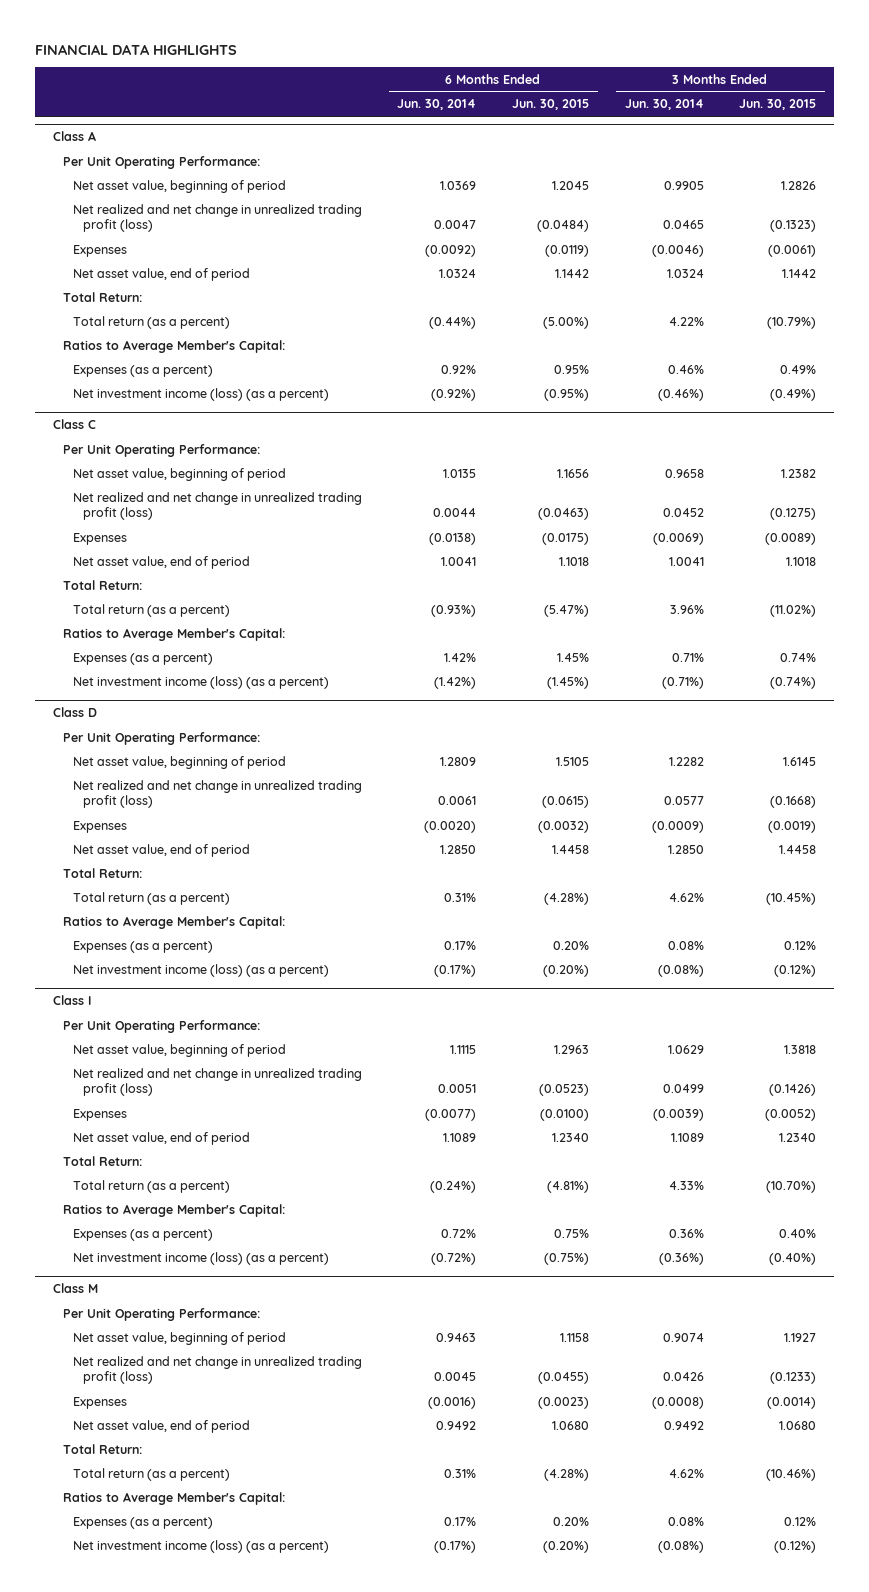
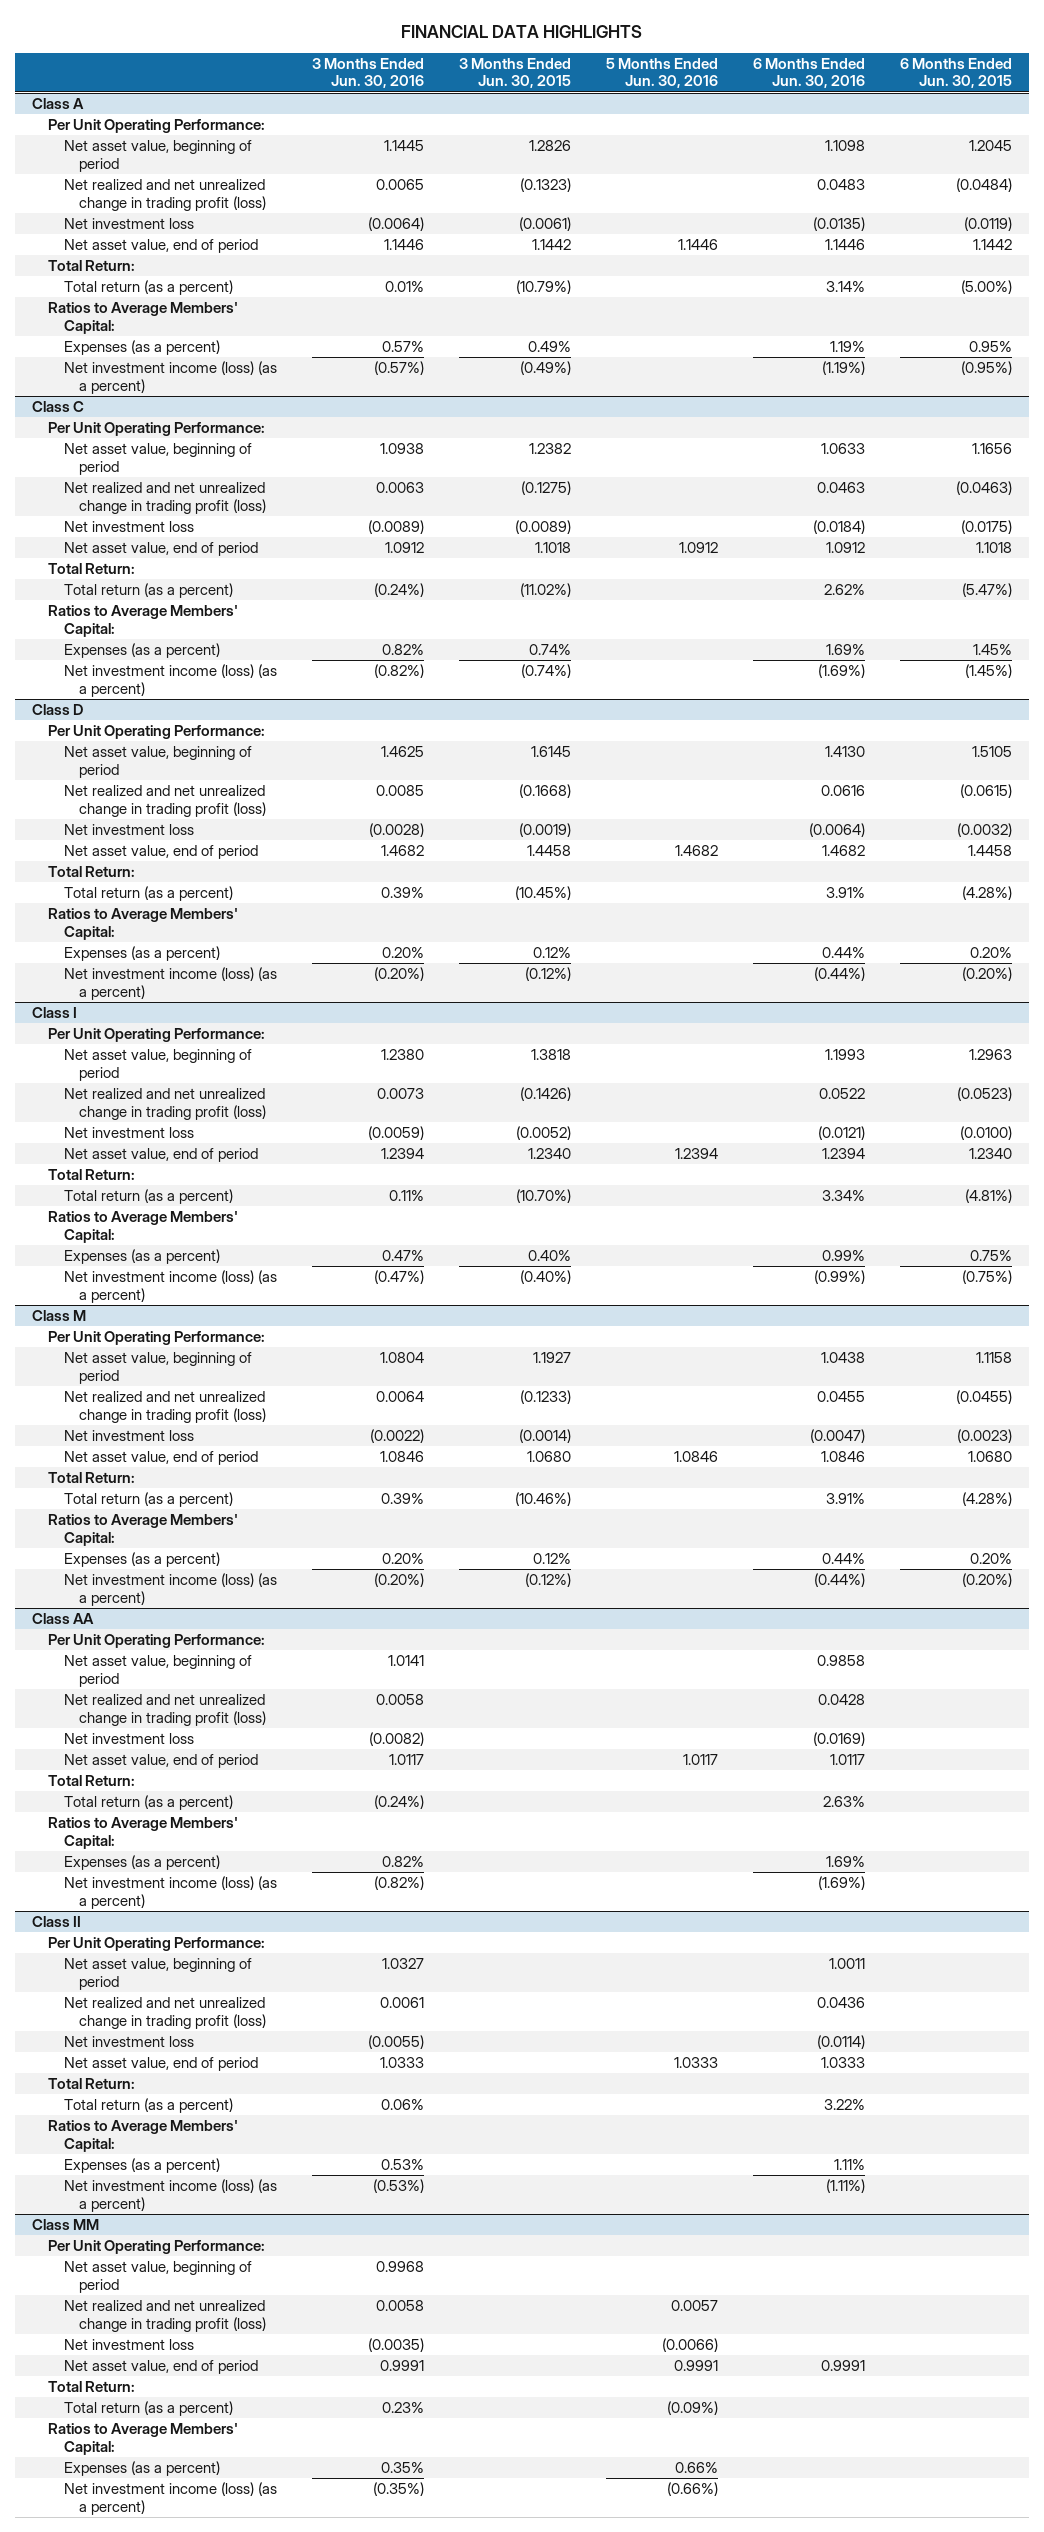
- | 6 Months Ended Jun. 30, 2014 | 6 Months Ended Jun. 30, 2015 | 3 Months Ended Jun. 30, 2014 | 3 Months Ended Jun. 30, 2015
+ | 3 Months Ended Jun. 30, 2016 | 3 Months Ended Jun. 30, 2015 | 5 Months Ended Jun. 30, 2016 | 6 Months Ended Jun. 30, 2016 | 6 Months Ended Jun. 30, 2015
@ Class A
- Net realized and net change in unrealized trading profit (loss) | 0.0047 | (0.0484) | 0.0465 | (0.1323)
- Expenses | (0.0092) | (0.0119) | (0.0046) | (0.0061)
+ Net realized and net unrealized change in trading profit (loss) | 0.0065 | (0.1323) | | 0.0483 | (0.0484)
+ Net investment loss | (0.0064) | (0.0061) | | (0.0135) | (0.0119)
- Ratios to Average Member's Capital:
+ Ratios to Average Members' Capital:
@ Class C
- Net realized and net change in unrealized trading profit (loss) | 0.0044 | (0.0463) | 0.0452 | (0.1275)
- Expenses | (0.0138) | (0.0175) | (0.0069) | (0.0089)
+ Net realized and net unrealized change in trading profit (loss) | 0.0063 | (0.1275) | | 0.0463 | (0.0463)
+ Net investment loss | (0.0089) | (0.0089) | | (0.0184) | (0.0175)
- Ratios to Average Member's Capital:
+ Ratios to Average Members' Capital:
@ Class D
- Net realized and net change in unrealized trading profit (loss) | 0.0061 | (0.0615) | 0.0577 | (0.1668)
- Expenses | (0.0020) | (0.0032) | (0.0009) | (0.0019)
+ Net realized and net unrealized change in trading profit (loss) | 0.0085 | (0.1668) | | 0.0616 | (0.0615)
+ Net investment loss | (0.0028) | (0.0019) | | (0.0064) | (0.0032)
- Ratios to Average Member's Capital:
+ Ratios to Average Members' Capital:
@ Class I
- Net realized and net change in unrealized trading profit (loss) | 0.0051 | (0.0523) | 0.0499 | (0.1426)
- Expenses | (0.0077) | (0.0100) | (0.0039) | (0.0052)
+ Net realized and net unrealized change in trading profit (loss) | 0.0073 | (0.1426) | | 0.0522 | (0.0523)
+ Net investment loss | (0.0059) | (0.0052) | | (0.0121) | (0.0100)
- Ratios to Average Member's Capital:
+ Ratios to Average Members' Capital:
@ Class M
- Net realized and net change in unrealized trading profit (loss) | 0.0045 | (0.0455) | 0.0426 | (0.1233)
- Expenses | (0.0016) | (0.0023) | (0.0008) | (0.0014)
+ Net realized and net unrealized change in trading profit (loss) | 0.0064 | (0.1233) | | 0.0455 | (0.0455)
+ Net investment loss | (0.0022) | (0.0014) | | (0.0047) | (0.0023)
- Ratios to Average Member's Capital:
+ Ratios to Average Members' Capital:
+ Class AA
+ Per Unit Operating Performance:
+ Net asset value, beginning of period | 1.0141 | | | 0.9858 |
+ Net realized and net unrealized change in trading profit (loss) | 0.0058 | | | 0.0428 |
+ Net investment loss | (0.0082) | | | (0.0169) |
+ Net asset value, end of period | 1.0117 | | 1.0117 | 1.0117 |
+ Total Return:
+ Total return (as a percent) | (0.24%) | | | 2.63% |
+ Ratios to Average Members' Capital:
+ Expenses (as a percent) | 0.82% | | | 1.69% |
+ Net investment income (loss) (as a percent) | (0.82%) | | | (1.69%) |
+ Class II
+ Per Unit Operating Performance:
+ Net asset value, beginning of period | 1.0327 | | | 1.0011 |
+ Net realized and net unrealized change in trading profit (loss) | 0.0061 | | | 0.0436 |
+ Net investment loss | (0.0055) | | | (0.0114) |
+ Net asset value, end of period | 1.0333 | | 1.0333 | 1.0333 |
+ Total Return:
+ Total return (as a percent) | 0.06% | | | 3.22% |
+ Ratios to Average Members' Capital:
+ Expenses (as a percent) | 0.53% | | | 1.11% |
+ Net investment income (loss) (as a percent) | (0.53%) | | | (1.11%) |
+ Class MM
+ Per Unit Operating Performance:
+ Net asset value, beginning of period | 0.9968 | | | |
+ Net realized and net unrealized change in trading profit (loss) | 0.0058 | | 0.0057 | |
+ Net investment loss | (0.0035) | | (0.0066) | |
+ Net asset value, end of period | 0.9991 | | 0.9991 | 0.9991 |
+ Total Return:
+ Total return (as a percent) | 0.23% | | (0.09%) | |
+ Ratios to Average Members' Capital:
+ Expenses (as a percent) | 0.35% | | 0.66% | |
+ Net investment income (loss) (as a percent) | (0.35%) | | (0.66%) | |

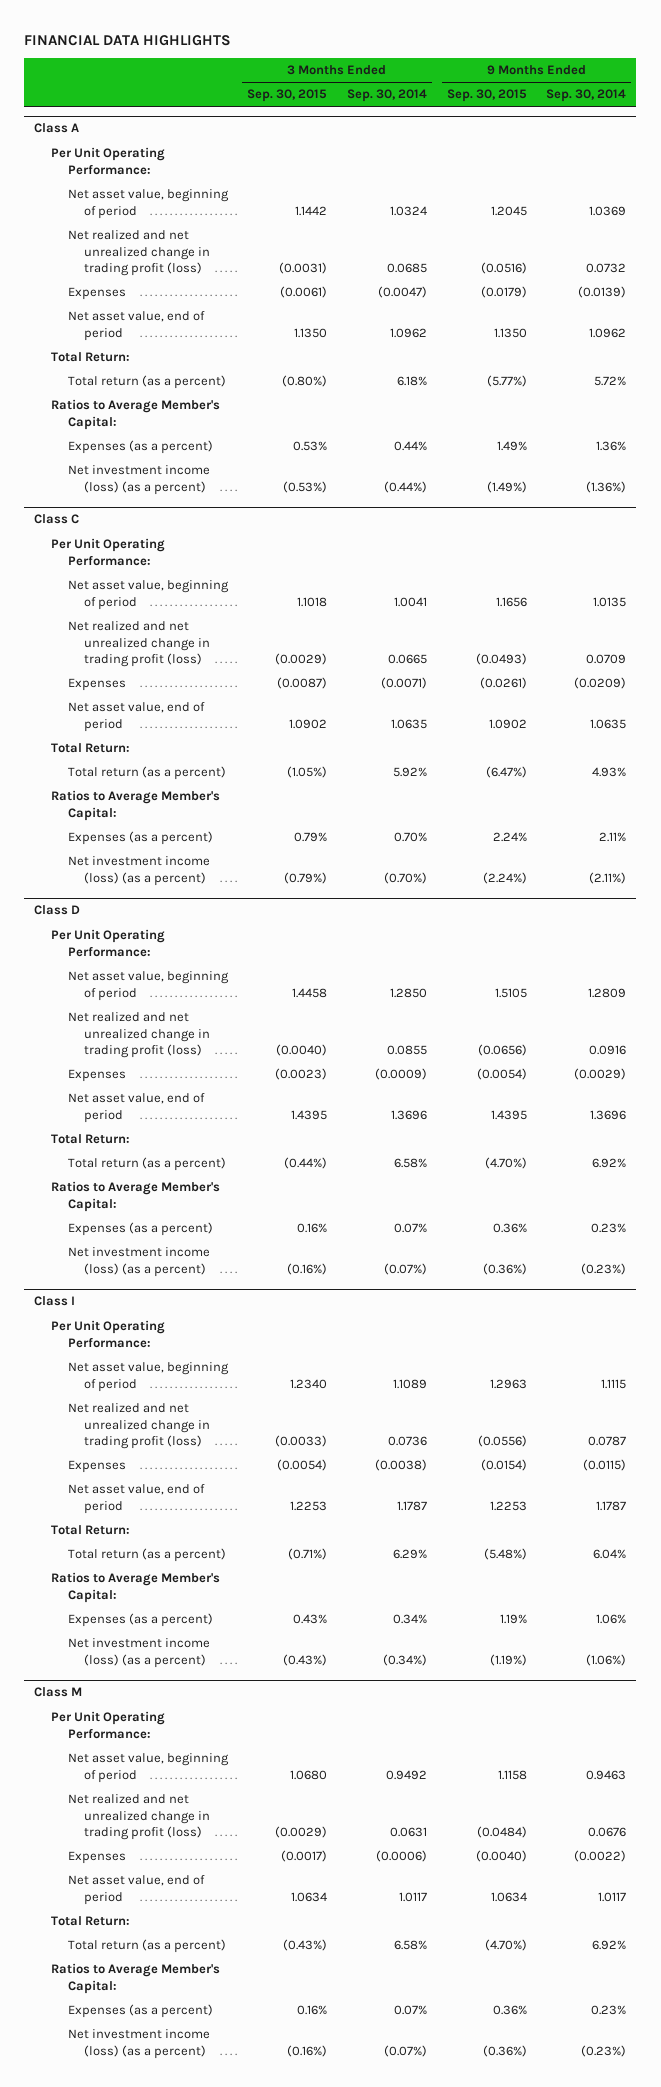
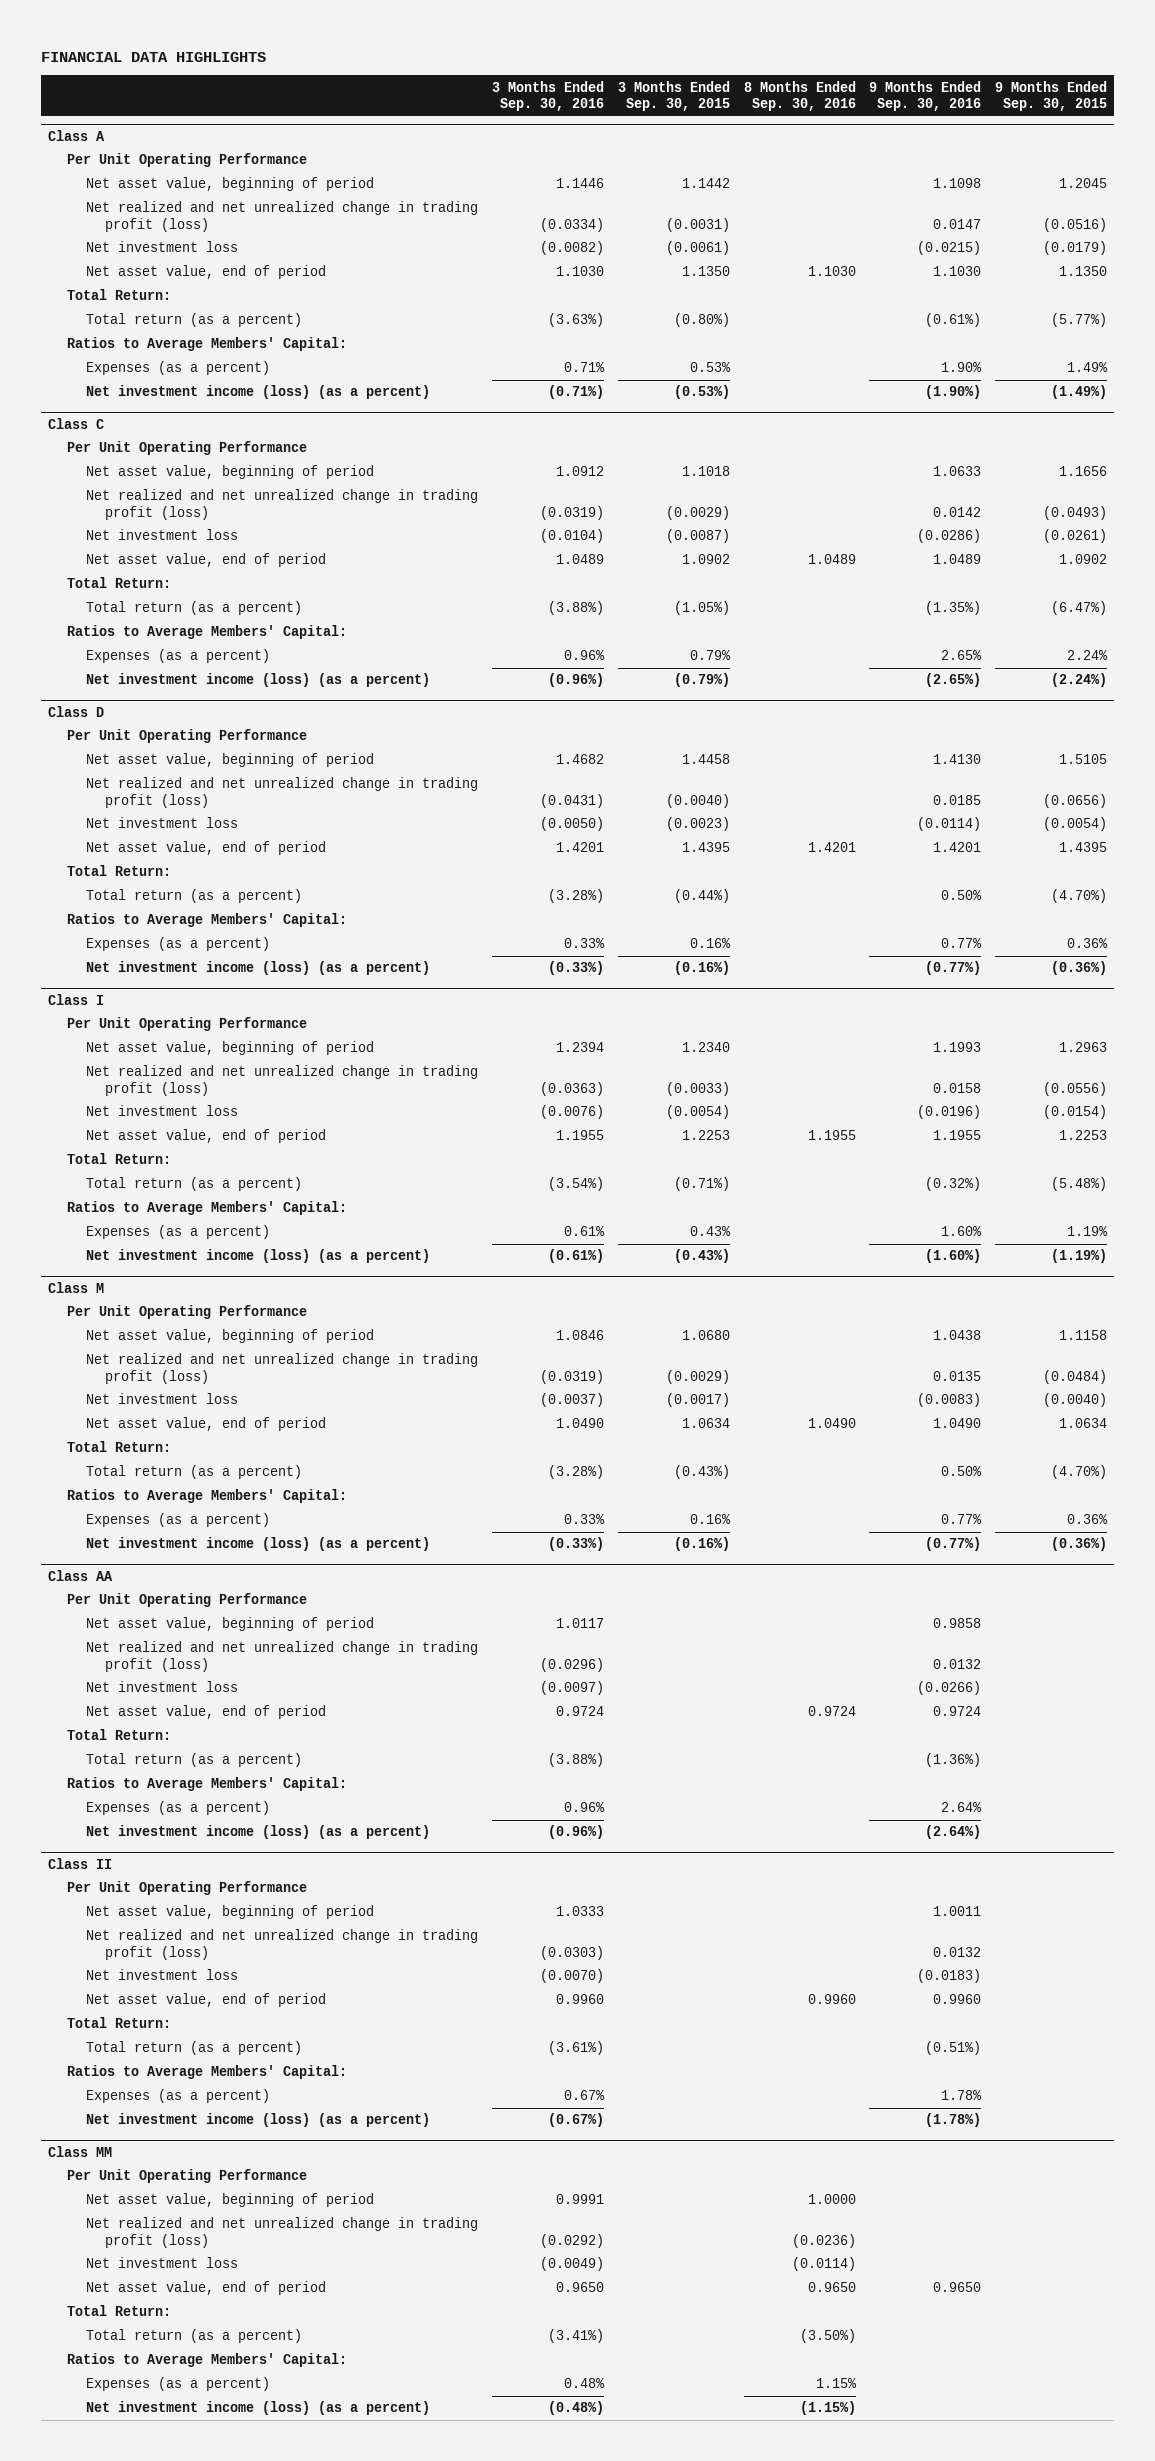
- | 3 Months Ended Sep. 30, 2015 | 3 Months Ended Sep. 30, 2014 | 9 Months Ended Sep. 30, 2015 | 9 Months Ended Sep. 30, 2014
+ | 3 Months Ended Sep. 30, 2016 | 3 Months Ended Sep. 30, 2015 | 8 Months Ended Sep. 30, 2016 | 9 Months Ended Sep. 30, 2016 | 9 Months Ended Sep. 30, 2015
@ Class A
- Per Unit Operating Performance:
+ Per Unit Operating Performance
- Expenses | (0.0061) | (0.0047) | (0.0179) | (0.0139)
+ Net investment loss | (0.0082) | (0.0061) | | (0.0215) | (0.0179)
- Ratios to Average Member's Capital:
+ Ratios to Average Members' Capital:
@ Class C
- Per Unit Operating Performance:
+ Per Unit Operating Performance
- Expenses | (0.0087) | (0.0071) | (0.0261) | (0.0209)
+ Net investment loss | (0.0104) | (0.0087) | | (0.0286) | (0.0261)
- Ratios to Average Member's Capital:
+ Ratios to Average Members' Capital:
@ Class D
- Per Unit Operating Performance:
+ Per Unit Operating Performance
- Expenses | (0.0023) | (0.0009) | (0.0054) | (0.0029)
+ Net investment loss | (0.0050) | (0.0023) | | (0.0114) | (0.0054)
- Ratios to Average Member's Capital:
+ Ratios to Average Members' Capital:
@ Class I
- Per Unit Operating Performance:
+ Per Unit Operating Performance
- Expenses | (0.0054) | (0.0038) | (0.0154) | (0.0115)
+ Net investment loss | (0.0076) | (0.0054) | | (0.0196) | (0.0154)
- Ratios to Average Member's Capital:
+ Ratios to Average Members' Capital:
@ Class M
- Per Unit Operating Performance:
+ Per Unit Operating Performance
- Expenses | (0.0017) | (0.0006) | (0.0040) | (0.0022)
+ Net investment loss | (0.0037) | (0.0017) | | (0.0083) | (0.0040)
- Ratios to Average Member's Capital:
+ Ratios to Average Members' Capital:
+ Class AA
+ Per Unit Operating Performance
+ Net asset value, beginning of period | 1.0117 | | | 0.9858 |
+ Net realized and net unrealized change in trading profit (loss) | (0.0296) | | | 0.0132 |
+ Net investment loss | (0.0097) | | | (0.0266) |
+ Net asset value, end of period | 0.9724 | | 0.9724 | 0.9724 |
+ Total Return:
+ Total return (as a percent) | (3.88%) | | | (1.36%) |
+ Ratios to Average Members' Capital:
+ Expenses (as a percent) | 0.96% | | | 2.64% |
+ Net investment income (loss) (as a percent) | (0.96%) | | | (2.64%) |
+ Class II
+ Per Unit Operating Performance
+ Net asset value, beginning of period | 1.0333 | | | 1.0011 |
+ Net realized and net unrealized change in trading profit (loss) | (0.0303) | | | 0.0132 |
+ Net investment loss | (0.0070) | | | (0.0183) |
+ Net asset value, end of period | 0.9960 | | 0.9960 | 0.9960 |
+ Total Return:
+ Total return (as a percent) | (3.61%) | | | (0.51%) |
+ Ratios to Average Members' Capital:
+ Expenses (as a percent) | 0.67% | | | 1.78% |
+ Net investment income (loss) (as a percent) | (0.67%) | | | (1.78%) |
+ Class MM
+ Per Unit Operating Performance
+ Net asset value, beginning of period | 0.9991 | | 1.0000 | |
+ Net realized and net unrealized change in trading profit (loss) | (0.0292) | | (0.0236) | |
+ Net investment loss | (0.0049) | | (0.0114) | |
+ Net asset value, end of period | 0.9650 | | 0.9650 | 0.9650 |
+ Total Return:
+ Total return (as a percent) | (3.41%) | | (3.50%) | |
+ Ratios to Average Members' Capital:
+ Expenses (as a percent) | 0.48% | | 1.15% | |
+ Net investment income (loss) (as a percent) | (0.48%) | | (1.15%) | |

